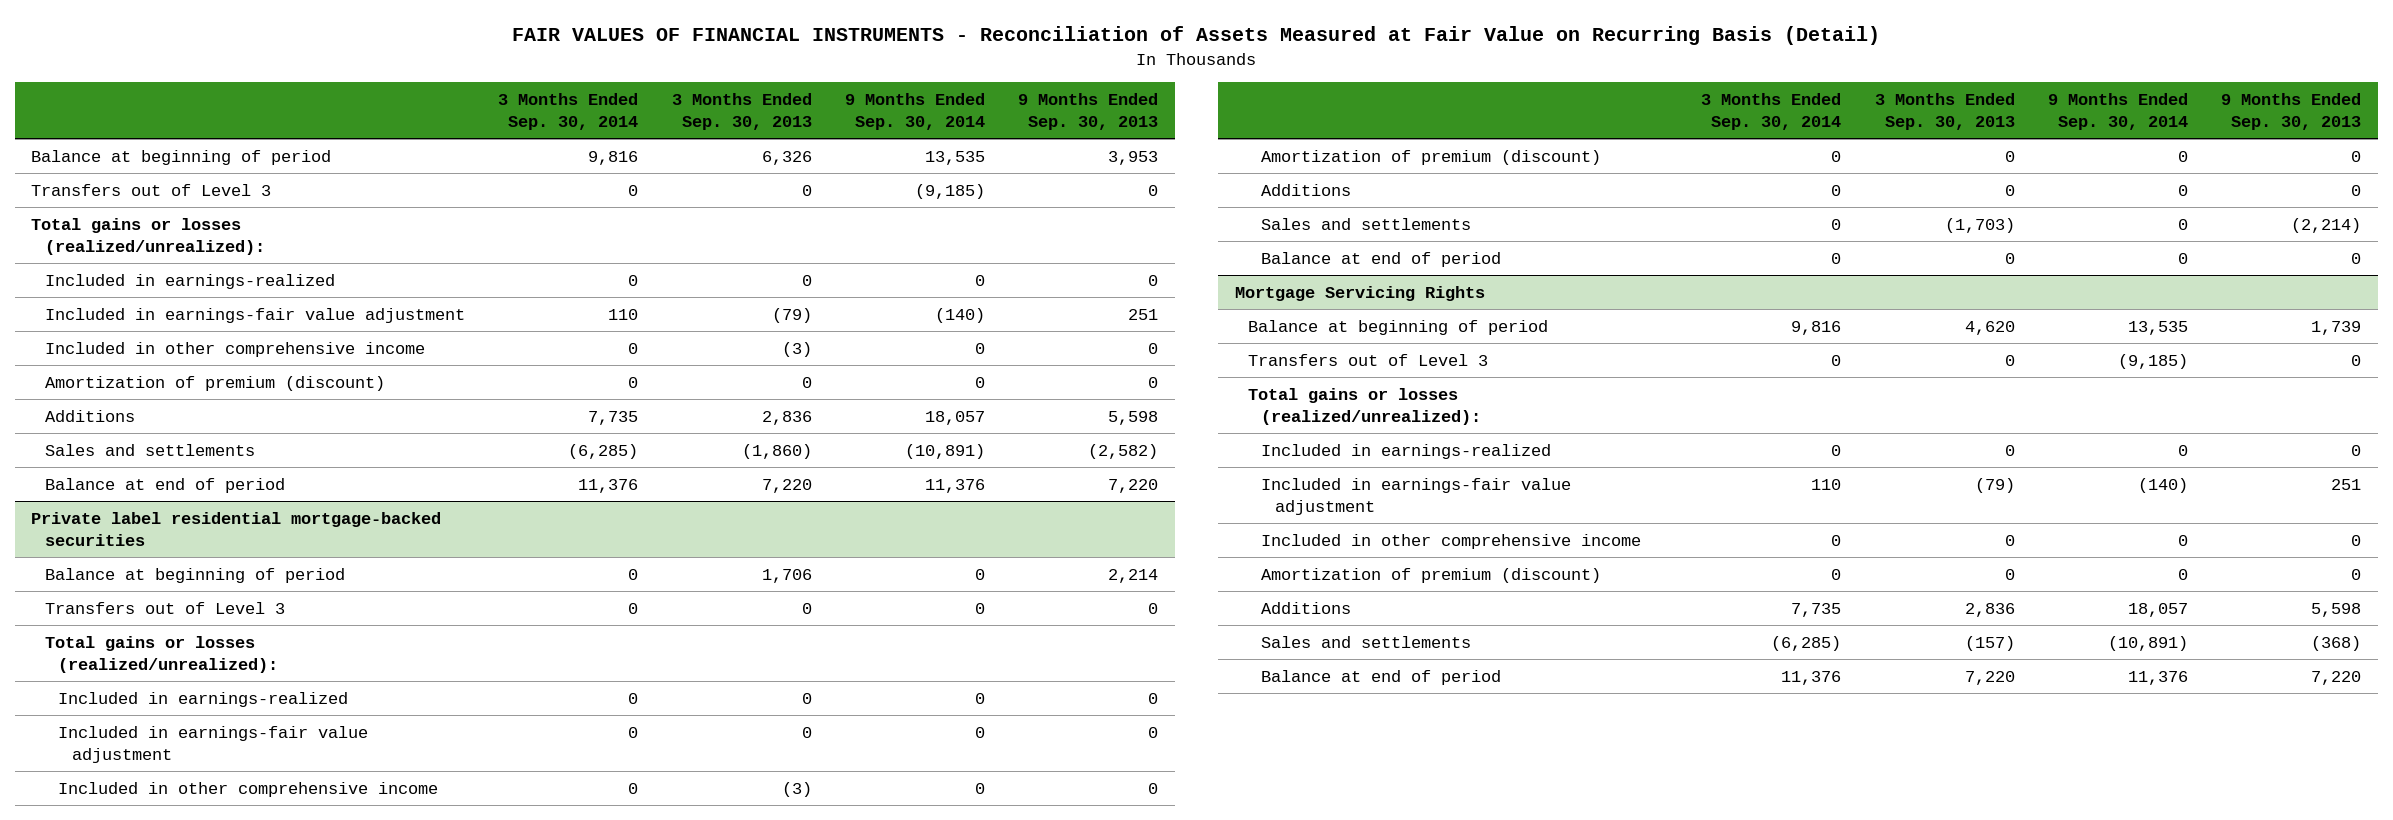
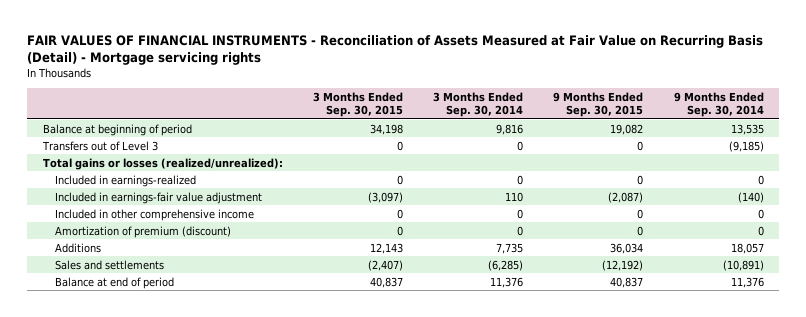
- FAIR VALUES OF FINANCIAL INSTRUMENTS - Reconciliation of Assets Measured at Fair Value on Recurring Basis (Detail)
+ FAIR VALUES OF FINANCIAL INSTRUMENTS - Reconciliation of Assets Measured at Fair Value on Recurring Basis (Detail) - Mortgage servicing rights
- | 3 Months Ended Sep. 30, 2014 | 3 Months Ended Sep. 30, 2013 | 9 Months Ended Sep. 30, 2014 | 9 Months Ended Sep. 30, 2013
+ | 3 Months Ended Sep. 30, 2015 | 3 Months Ended Sep. 30, 2014 | 9 Months Ended Sep. 30, 2015 | 9 Months Ended Sep. 30, 2014
- Private label residential mortgage-backed securities
- Balance at beginning of period | 0 | 1,706 | 0 | 2,214
- Transfers out of Level 3 | 0 | 0 | 0 | 0
- Total gains or losses (realized/unrealized):
- Included in earnings-realized | 0 | 0 | 0 | 0
- Included in earnings-fair value adjustment | 0 | 0 | 0 | 0
- Included in other comprehensive income | 0 | (3) | 0 | 0
- Amortization of premium (discount) | 0 | 0 | 0 | 0
- Additions | 0 | 0 | 0 | 0
- Sales and settlements | 0 | (1,703) | 0 | (2,214)
- Balance at end of period | 0 | 0 | 0 | 0
- Mortgage Servicing Rights
- Balance at beginning of period | 9,816 | 4,620 | 13,535 | 1,739
- Transfers out of Level 3 | 0 | 0 | (9,185) | 0
- Total gains or losses (realized/unrealized):
- Included in earnings-realized | 0 | 0 | 0 | 0
- Included in earnings-fair value adjustment | 110 | (79) | (140) | 251
- Included in other comprehensive income | 0 | 0 | 0 | 0
- Amortization of premium (discount) | 0 | 0 | 0 | 0
- Additions | 7,735 | 2,836 | 18,057 | 5,598
- Sales and settlements | (6,285) | (157) | (10,891) | (368)
- Balance at end of period | 11,376 | 7,220 | 11,376 | 7,220

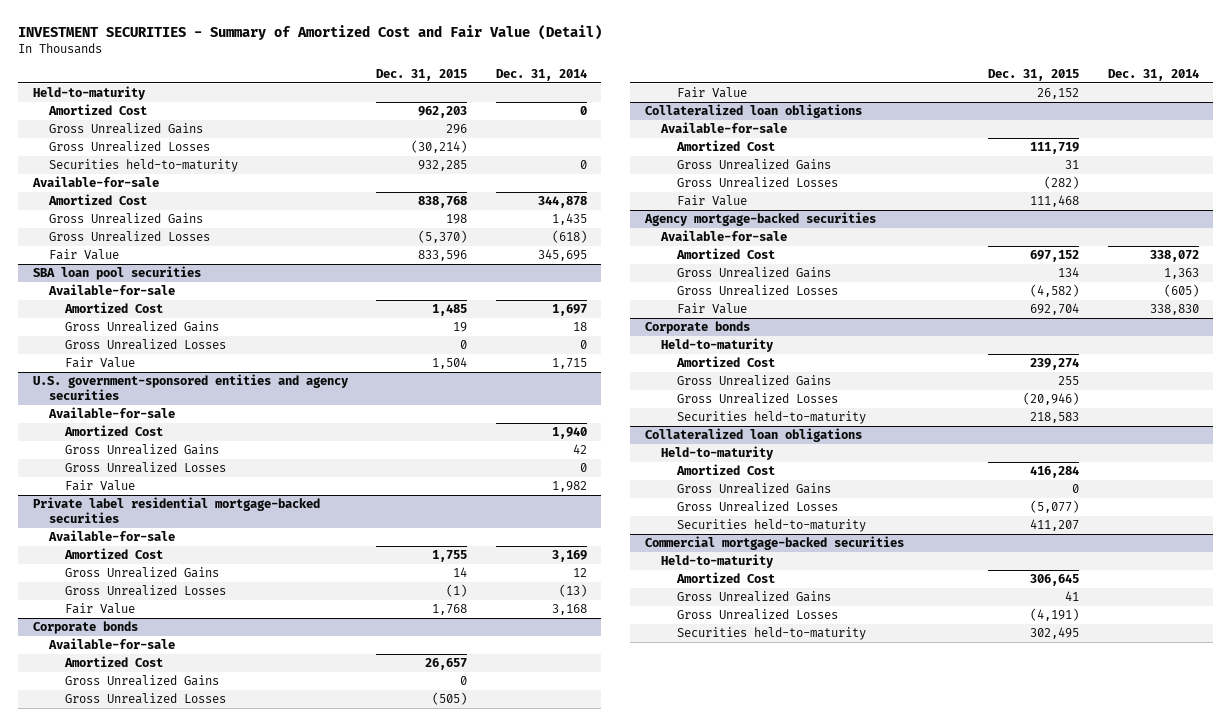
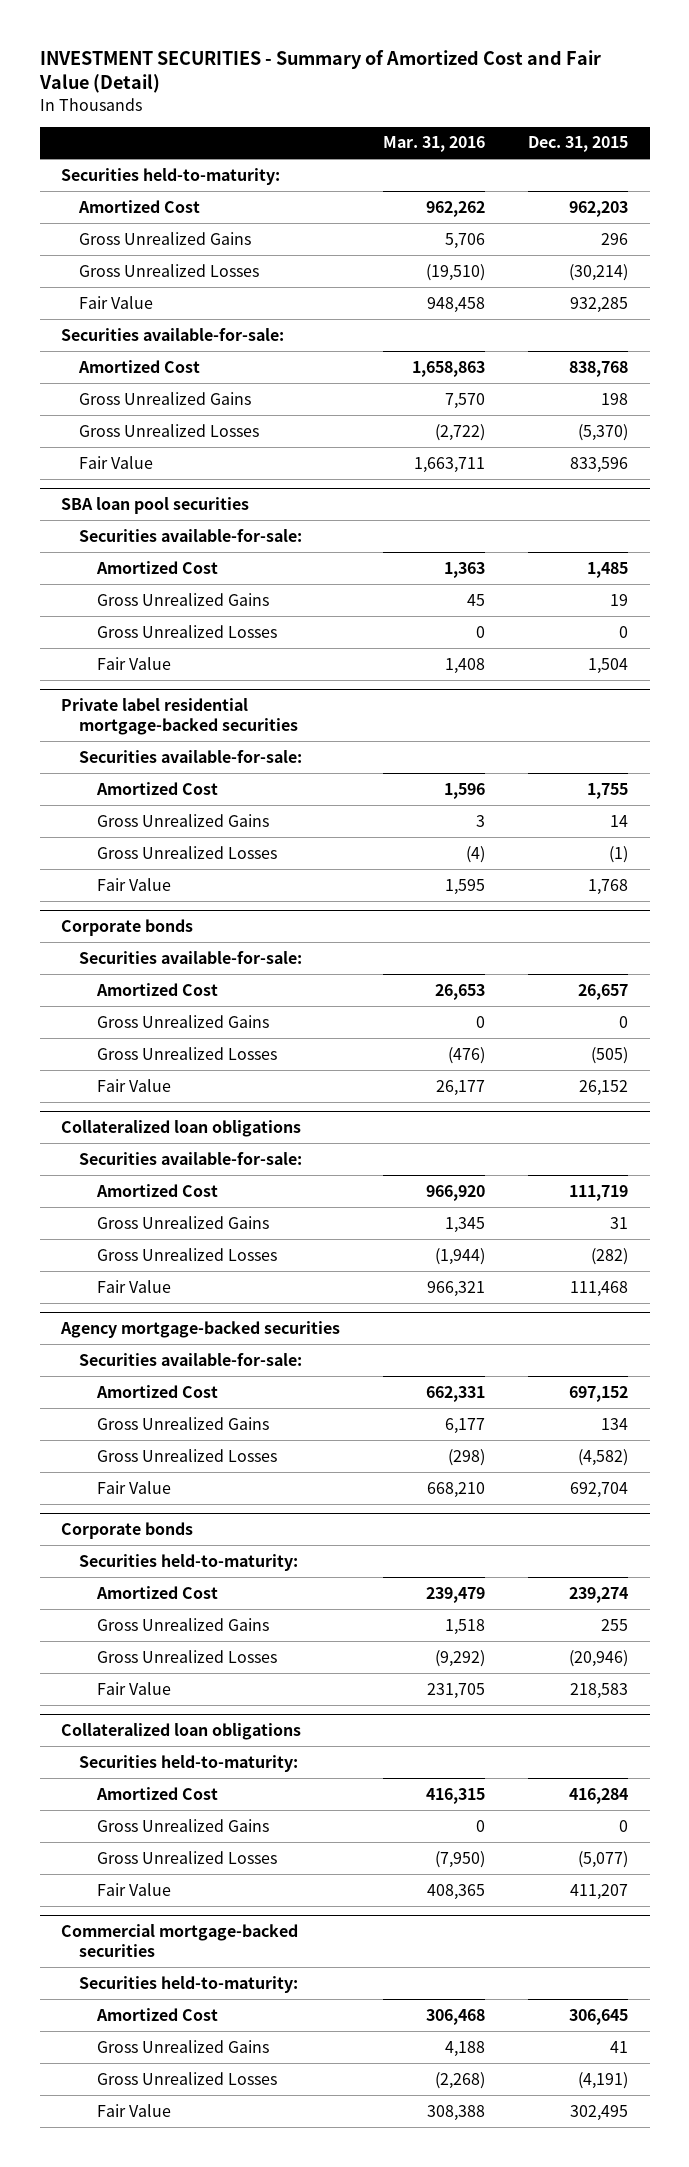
- | Dec. 31, 2015 | Dec. 31, 2014
+ | Mar. 31, 2016 | Dec. 31, 2015
- Held-to-maturity
+ Securities held-to-maturity:
- Securities held-to-maturity | 932,285 | 0
- Available-for-sale
+ Fair Value | 948,458 | 932,285
+ Securities available-for-sale:
@ SBA loan pool securities
- Available-for-sale
+ Securities available-for-sale:
- U.S. government-sponsored entities and agency securities
- Available-for-sale
- Amortized Cost | | 1,940
- Gross Unrealized Gains | | 42
- Gross Unrealized Losses | | 0
- Fair Value | | 1,982
@ Private label residential mortgage-backed securities
- Available-for-sale
+ Securities available-for-sale:
@ Corporate bonds
- Available-for-sale
+ Securities available-for-sale:
@ Collateralized loan obligations
- Available-for-sale
+ Securities available-for-sale:
@ Agency mortgage-backed securities
- Available-for-sale
+ Securities available-for-sale:
@ Corporate bonds
- Held-to-maturity
+ Securities held-to-maturity:
- Securities held-to-maturity | 218,583 |
+ Fair Value | 231,705 | 218,583
@ Collateralized loan obligations
- Held-to-maturity
+ Securities held-to-maturity:
- Securities held-to-maturity | 411,207 |
+ Fair Value | 408,365 | 411,207
@ Commercial mortgage-backed securities
- Held-to-maturity
+ Securities held-to-maturity:
- Securities held-to-maturity | 302,495 |
+ Fair Value | 308,388 | 302,495

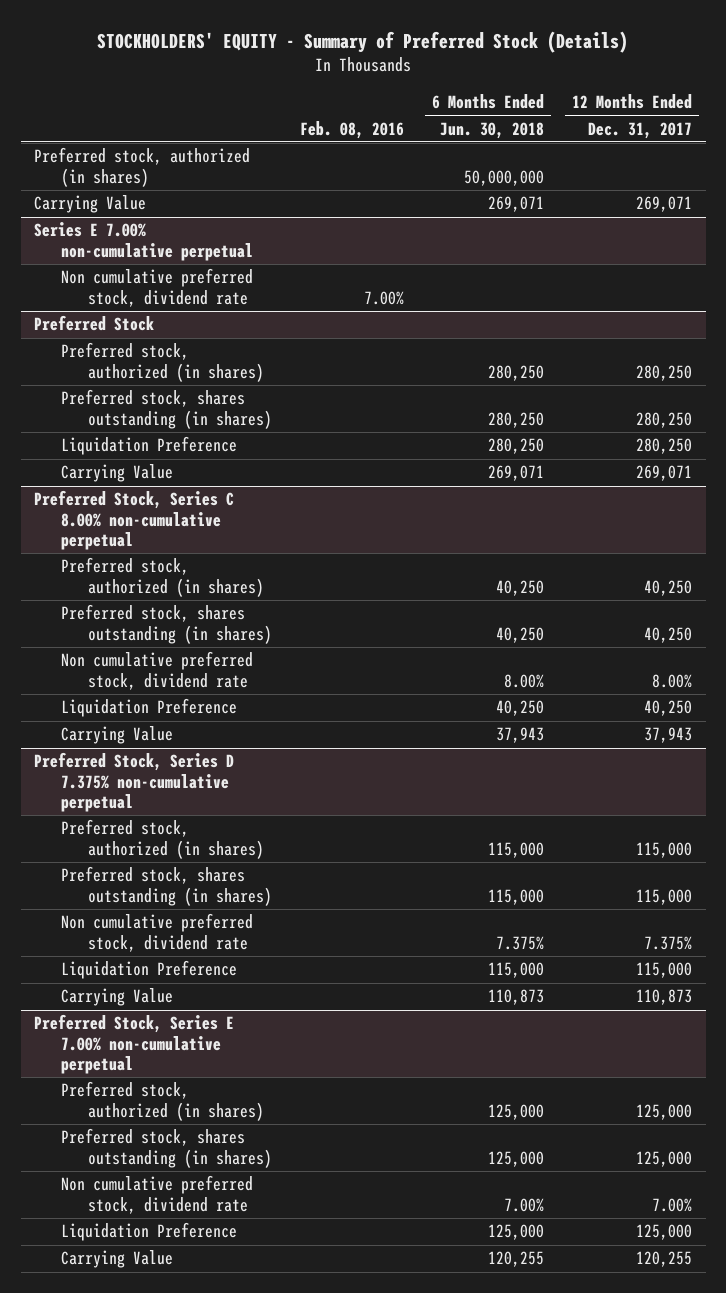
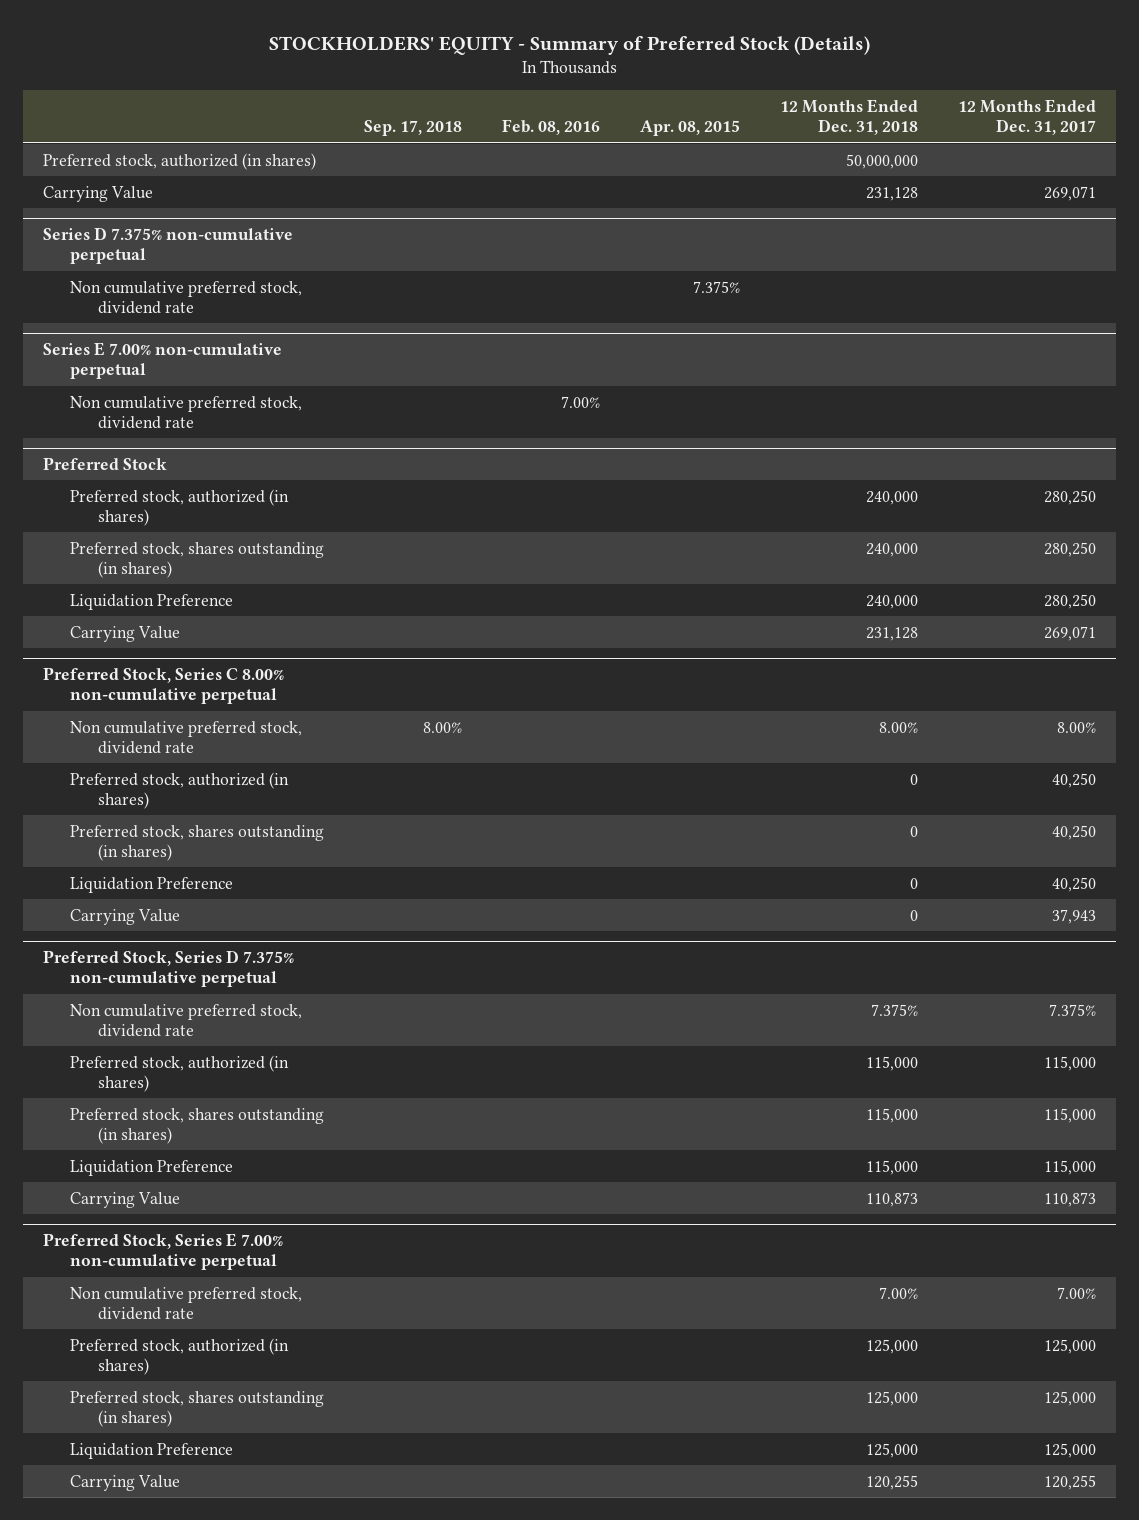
- | Feb. 08, 2016 | 6 Months Ended Jun. 30, 2018 | 12 Months Ended Dec. 31, 2017
+ | Sep. 17, 2018 | Feb. 08, 2016 | Apr. 08, 2015 | 12 Months Ended Dec. 31, 2018 | 12 Months Ended Dec. 31, 2017
+ Series D 7.375% non-cumulative perpetual
+ Non cumulative preferred stock, dividend rate | | | 7.375% | |
@ Preferred Stock, Series C 8.00% non-cumulative perpetual
moved up: Non cumulative preferred stock, dividend rate | 8.00% | | | 8.00% | 8.00%
@ Preferred Stock, Series D 7.375% non-cumulative perpetual
moved up: Non cumulative preferred stock, dividend rate | | | | 7.375% | 7.375%
@ Preferred Stock, Series E 7.00% non-cumulative perpetual
moved up: Non cumulative preferred stock, dividend rate | | | | 7.00% | 7.00%

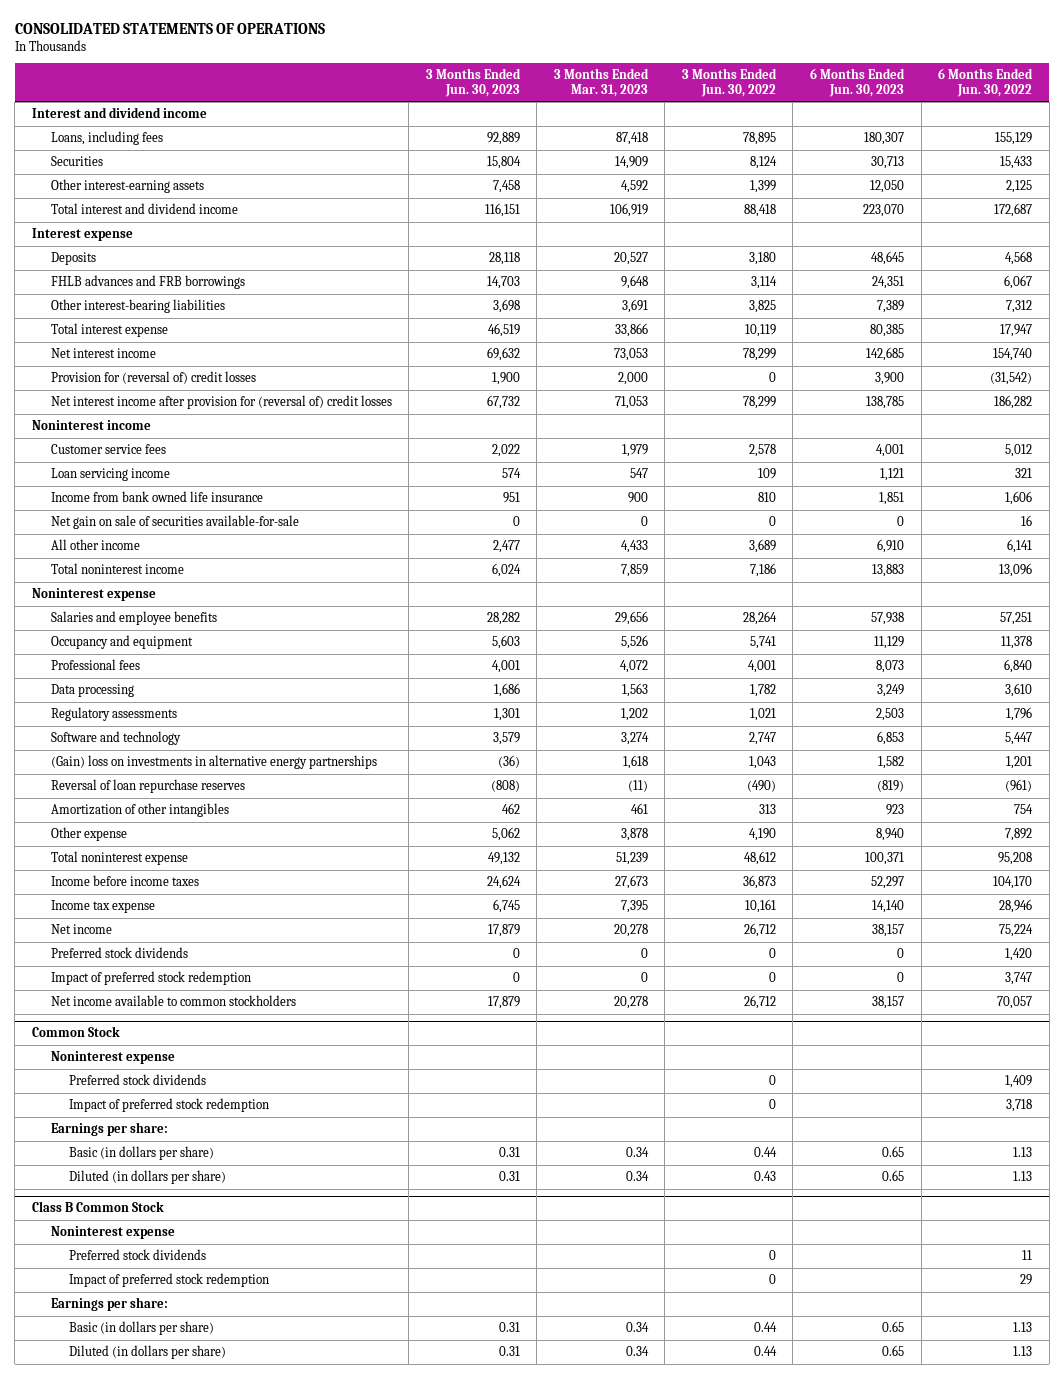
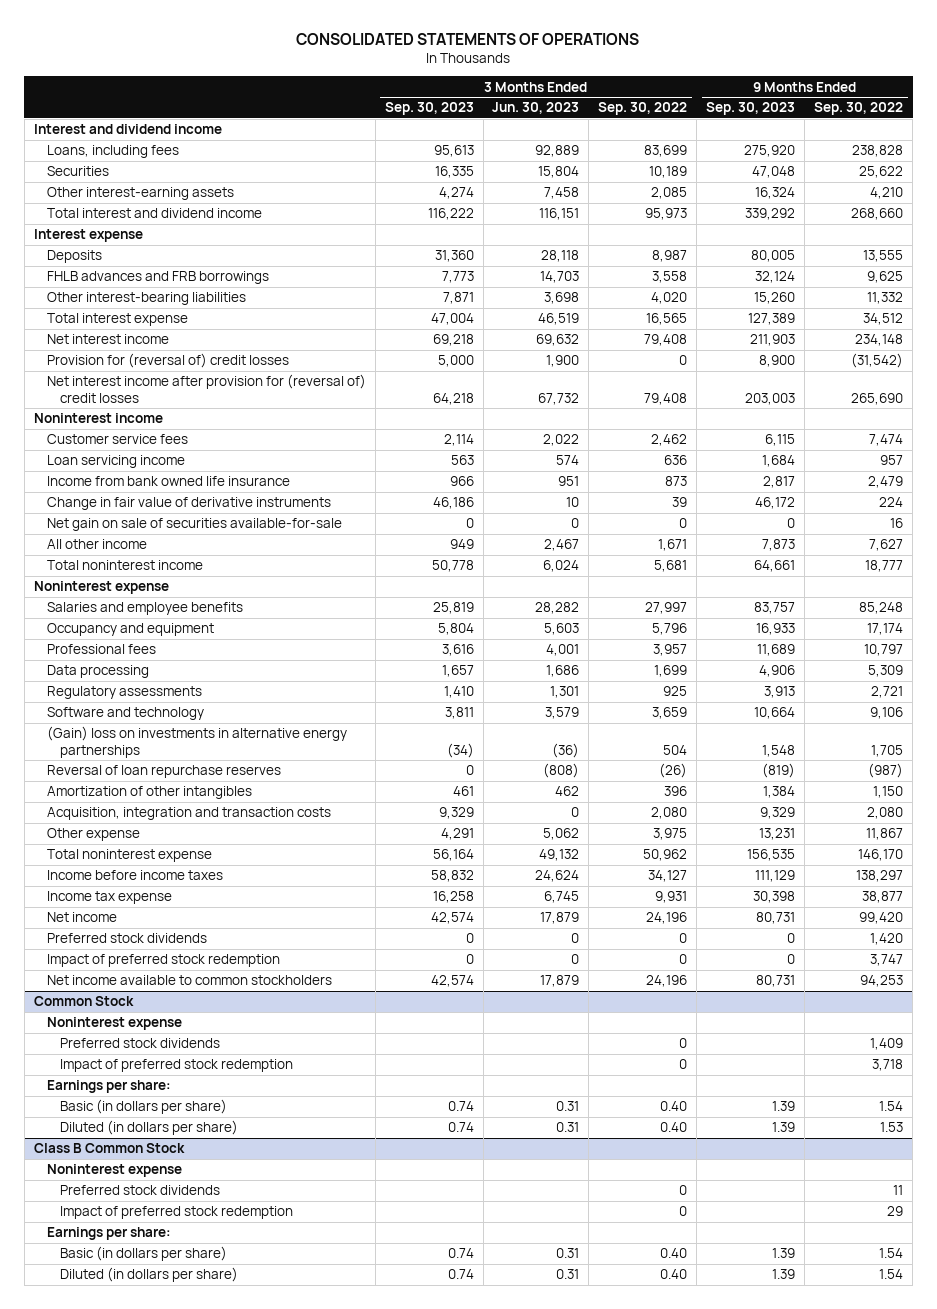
- | 3 Months Ended Jun. 30, 2023 | 3 Months Ended Mar. 31, 2023 | 3 Months Ended Jun. 30, 2022 | 6 Months Ended Jun. 30, 2023 | 6 Months Ended Jun. 30, 2022
+ | 3 Months Ended Sep. 30, 2023 | 3 Months Ended Jun. 30, 2023 | 3 Months Ended Sep. 30, 2022 | 9 Months Ended Sep. 30, 2023 | 9 Months Ended Sep. 30, 2022
+ Change in fair value of derivative instruments | 46,186 | 10 | 39 | 46,172 | 224
- All other income | 2,477 | 4,433 | 3,689 | 6,910 | 6,141
+ All other income | 949 | 2,467 | 1,671 | 7,873 | 7,627
+ Acquisition, integration and transaction costs | 9,329 | 0 | 2,080 | 9,329 | 2,080

